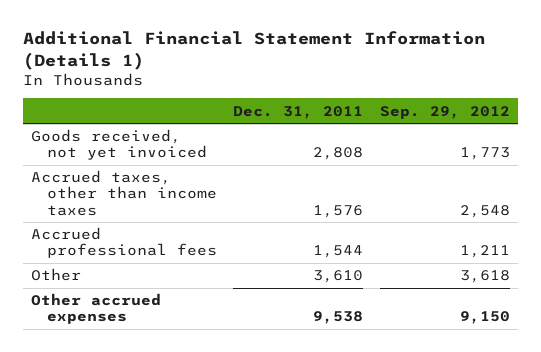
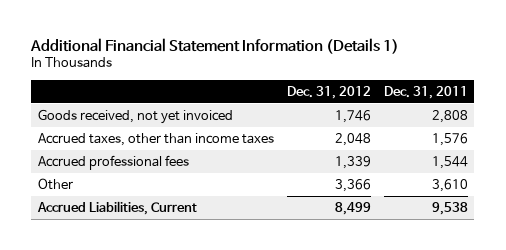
- | Dec. 31, 2011 | Sep. 29, 2012
+ | Dec. 31, 2012 | Dec. 31, 2011
- Other accrued expenses | 9,538 | 9,150
+ Accrued Liabilities, Current | 8,499 | 9,538

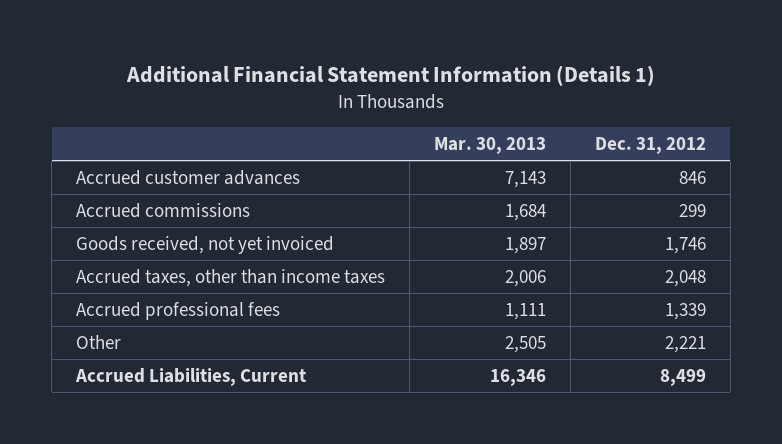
- | Dec. 31, 2012 | Dec. 31, 2011
+ | Mar. 30, 2013 | Dec. 31, 2012
+ Accrued customer advances | 7,143 | 846
+ Accrued commissions | 1,684 | 299
- Other | 3,366 | 3,610
+ Other | 2,505 | 2,221

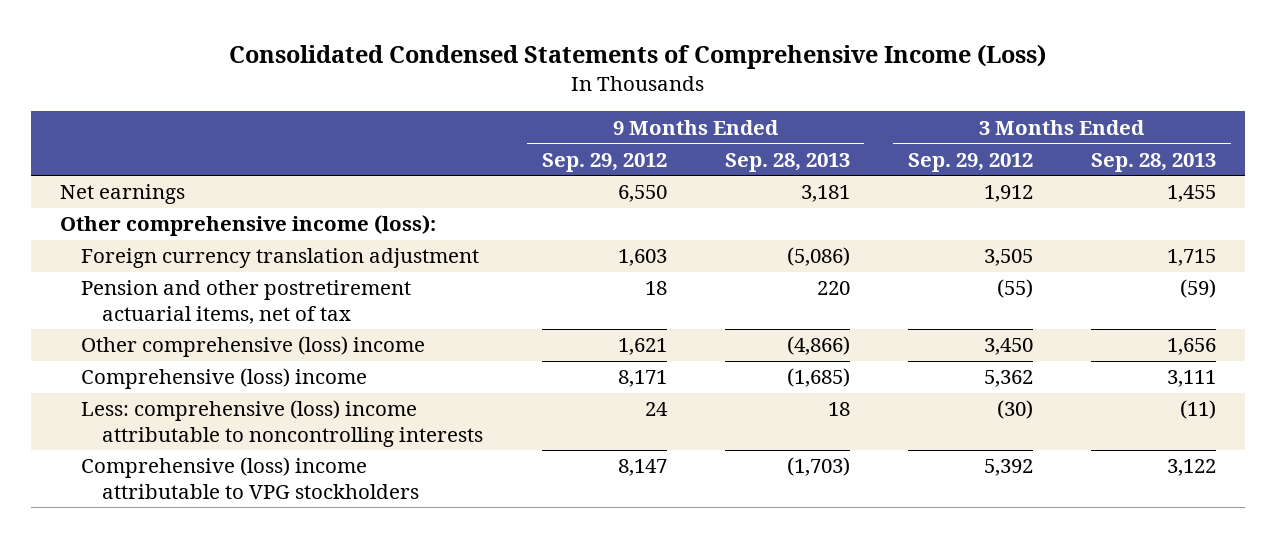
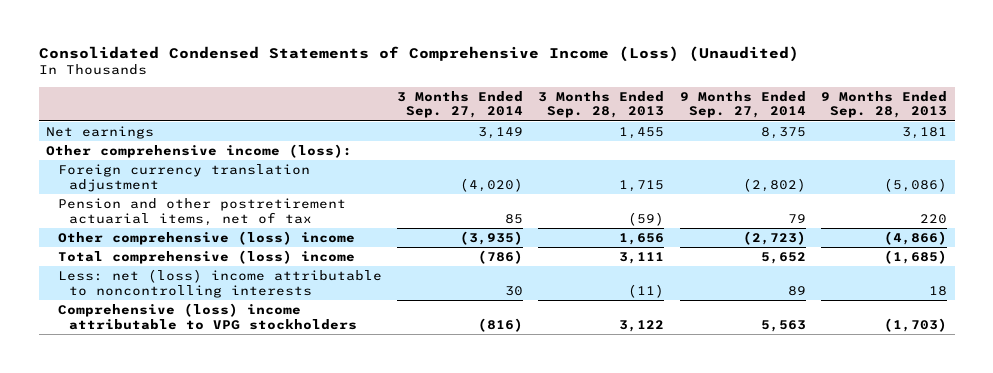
- Consolidated Condensed Statements of Comprehensive Income (Loss)
+ Consolidated Condensed Statements of Comprehensive Income (Loss) (Unaudited)
- | 9 Months Ended Sep. 29, 2012 | 9 Months Ended Sep. 28, 2013 | 3 Months Ended Sep. 29, 2012 | 3 Months Ended Sep. 28, 2013
+ | 3 Months Ended Sep. 27, 2014 | 3 Months Ended Sep. 28, 2013 | 9 Months Ended Sep. 27, 2014 | 9 Months Ended Sep. 28, 2013
- Comprehensive (loss) income | 8,171 | (1,685) | 5,362 | 3,111
- Less: comprehensive (loss) income attributable to noncontrolling interests | 24 | 18 | (30) | (11)
+ Total comprehensive (loss) income | (786) | 3,111 | 5,652 | (1,685)
+ Less: net (loss) income attributable to noncontrolling interests | 30 | (11) | 89 | 18

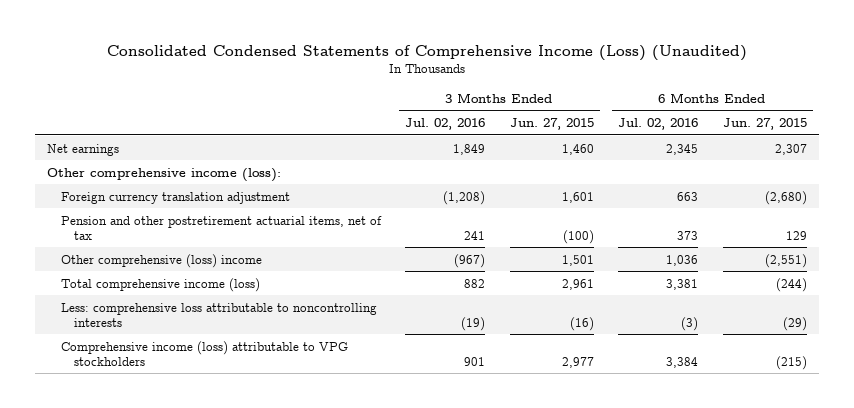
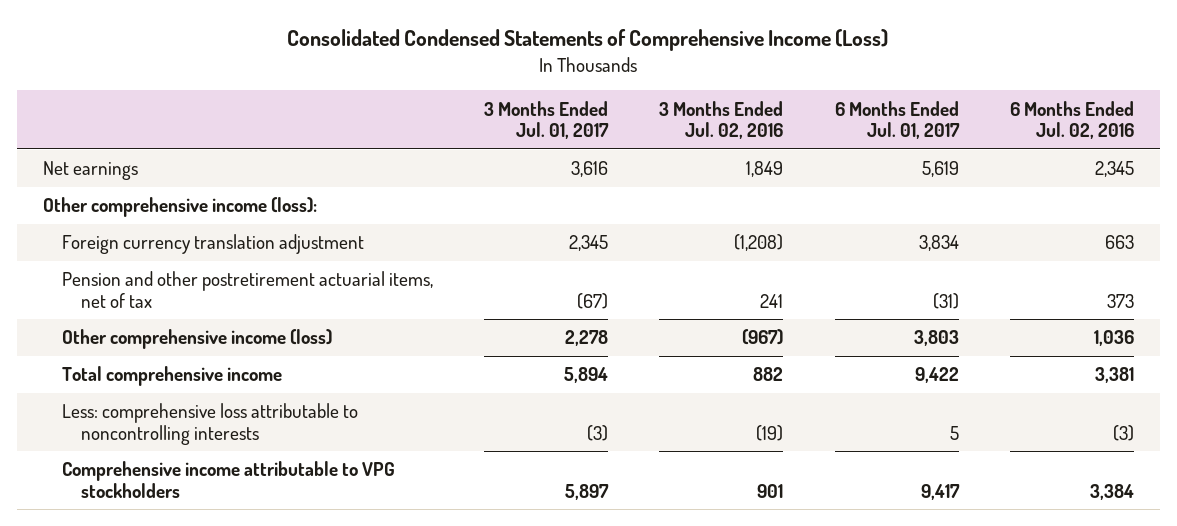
- Consolidated Condensed Statements of Comprehensive Income (Loss) (Unaudited)
+ Consolidated Condensed Statements of Comprehensive Income (Loss)
- | 3 Months Ended Jul. 02, 2016 | 3 Months Ended Jun. 27, 2015 | 6 Months Ended Jul. 02, 2016 | 6 Months Ended Jun. 27, 2015
+ | 3 Months Ended Jul. 01, 2017 | 3 Months Ended Jul. 02, 2016 | 6 Months Ended Jul. 01, 2017 | 6 Months Ended Jul. 02, 2016
- Other comprehensive (loss) income | (967) | 1,501 | 1,036 | (2,551)
- Total comprehensive income (loss) | 882 | 2,961 | 3,381 | (244)
+ Other comprehensive income (loss) | 2,278 | (967) | 3,803 | 1,036
+ Total comprehensive income | 5,894 | 882 | 9,422 | 3,381
- Comprehensive income (loss) attributable to VPG stockholders | 901 | 2,977 | 3,384 | (215)
+ Comprehensive income attributable to VPG stockholders | 5,897 | 901 | 9,417 | 3,384

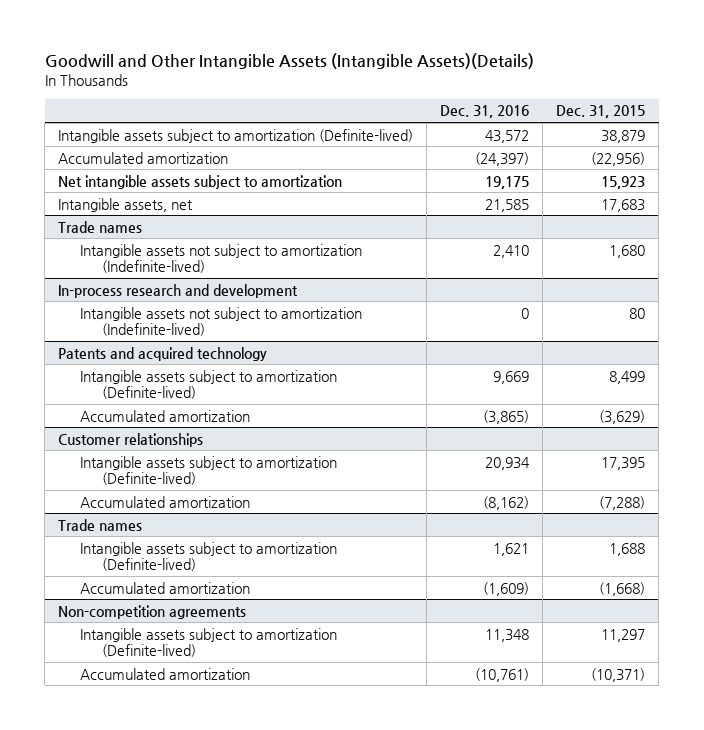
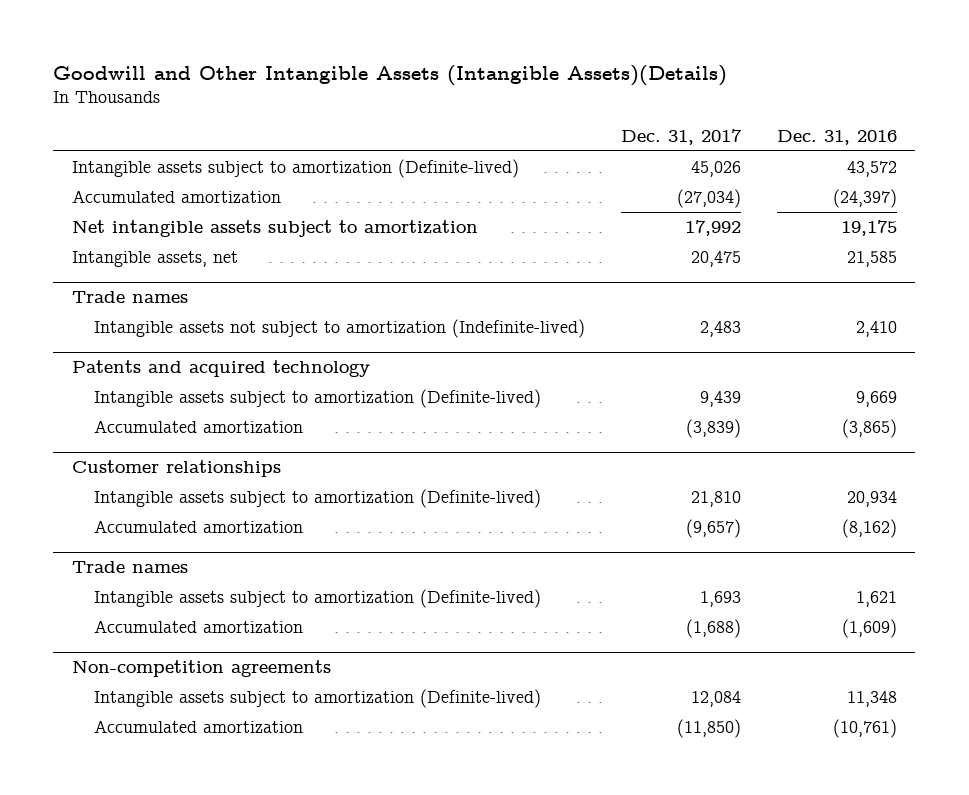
- | Dec. 31, 2016 | Dec. 31, 2015
+ | Dec. 31, 2017 | Dec. 31, 2016
- In-process research and development
- Intangible assets not subject to amortization (Indefinite-lived) | 0 | 80

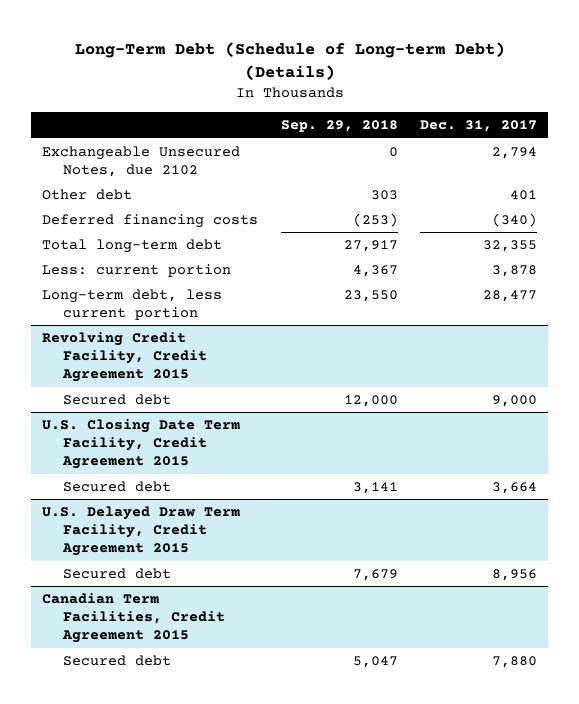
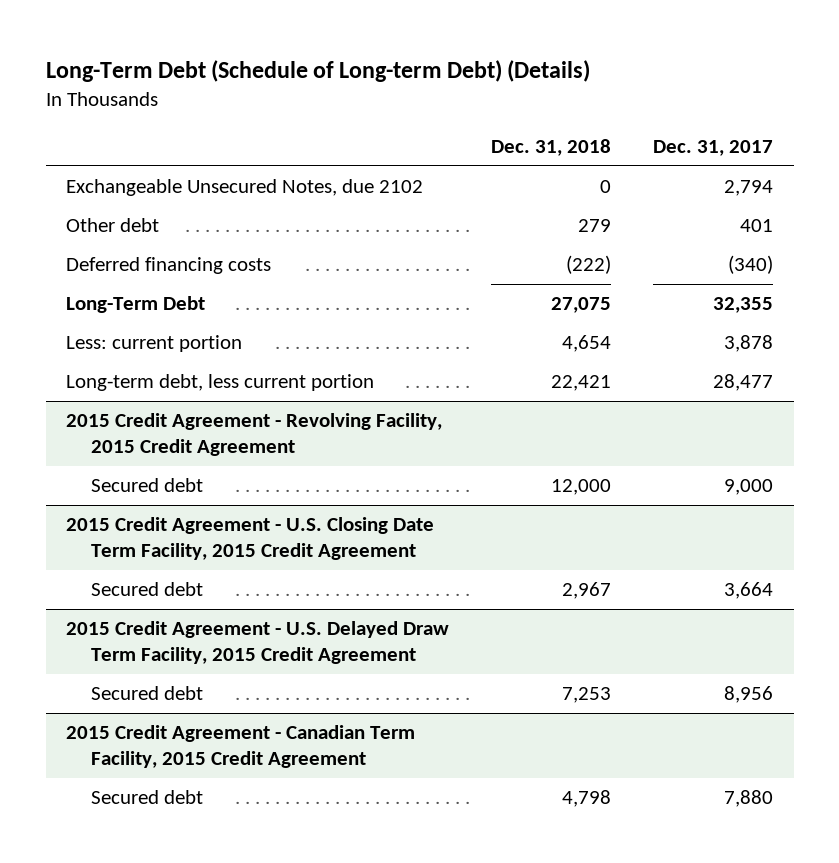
- | Sep. 29, 2018 | Dec. 31, 2017
+ | Dec. 31, 2018 | Dec. 31, 2017
- Total long-term debt | 27,917 | 32,355
+ Long-Term Debt | 27,075 | 32,355
- Revolving Credit Facility, Credit Agreement 2015
+ 2015 Credit Agreement - Revolving Facility, 2015 Credit Agreement
- U.S. Closing Date Term Facility, Credit Agreement 2015
+ 2015 Credit Agreement - U.S. Closing Date Term Facility, 2015 Credit Agreement
- U.S. Delayed Draw Term Facility, Credit Agreement 2015
+ 2015 Credit Agreement - U.S. Delayed Draw Term Facility, 2015 Credit Agreement
- Canadian Term Facilities, Credit Agreement 2015
+ 2015 Credit Agreement - Canadian Term Facility, 2015 Credit Agreement

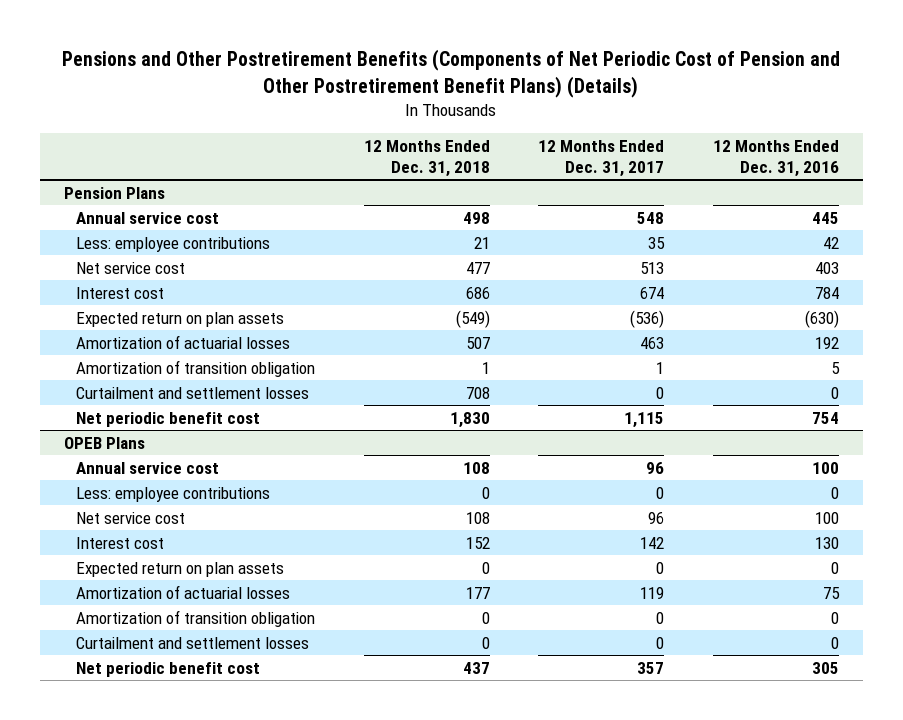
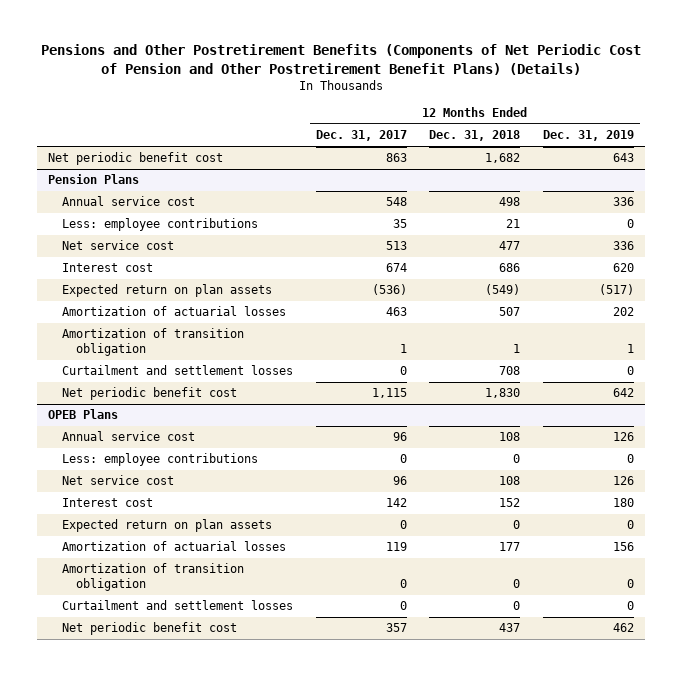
- | 12 Months Ended Dec. 31, 2018 | 12 Months Ended Dec. 31, 2017 | 12 Months Ended Dec. 31, 2016
+ | 12 Months Ended Dec. 31, 2017 | 12 Months Ended Dec. 31, 2018 | 12 Months Ended Dec. 31, 2019
+ Net periodic benefit cost | 863 | 1,682 | 643

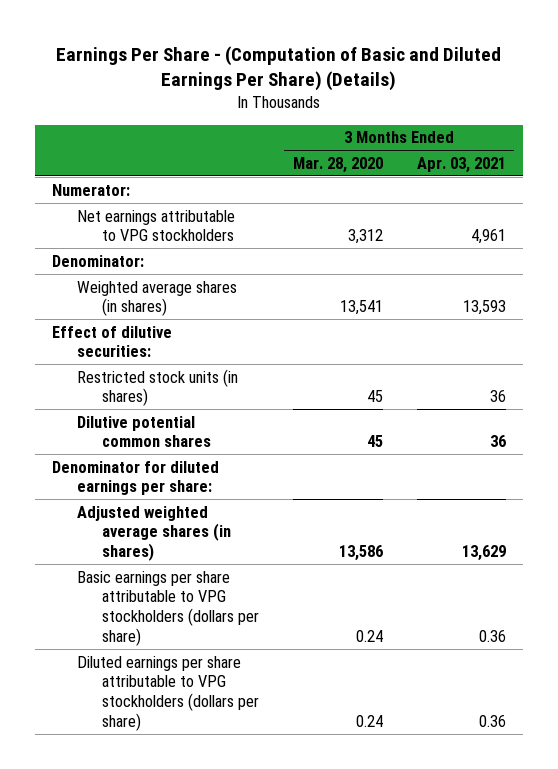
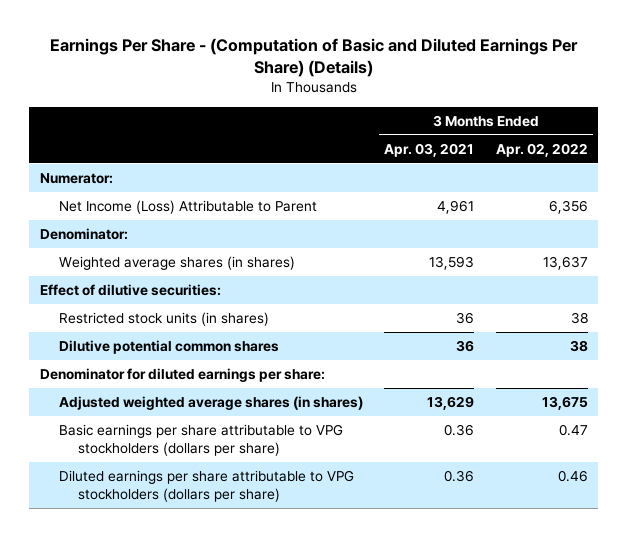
- | 3 Months Ended Mar. 28, 2020 | 3 Months Ended Apr. 03, 2021
+ | 3 Months Ended Apr. 03, 2021 | 3 Months Ended Apr. 02, 2022
- Net earnings attributable to VPG stockholders | 3,312 | 4,961
+ Net Income (Loss) Attributable to Parent | 4,961 | 6,356

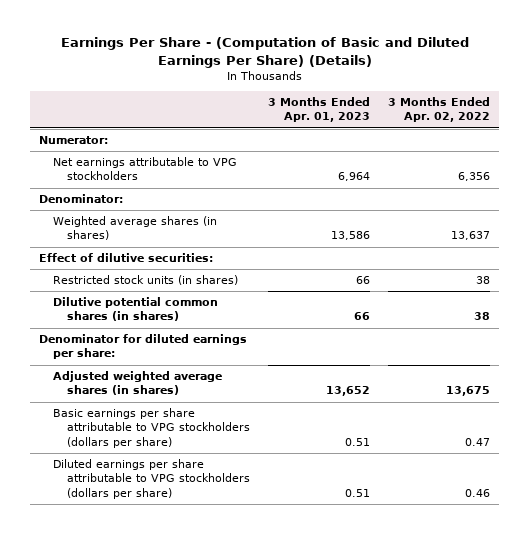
- | 3 Months Ended Apr. 03, 2021 | 3 Months Ended Apr. 02, 2022
+ | 3 Months Ended Apr. 01, 2023 | 3 Months Ended Apr. 02, 2022
- Net Income (Loss) Attributable to Parent | 4,961 | 6,356
+ Net earnings attributable to VPG stockholders | 6,964 | 6,356
- Dilutive potential common shares | 36 | 38
+ Dilutive potential common shares (in shares) | 66 | 38

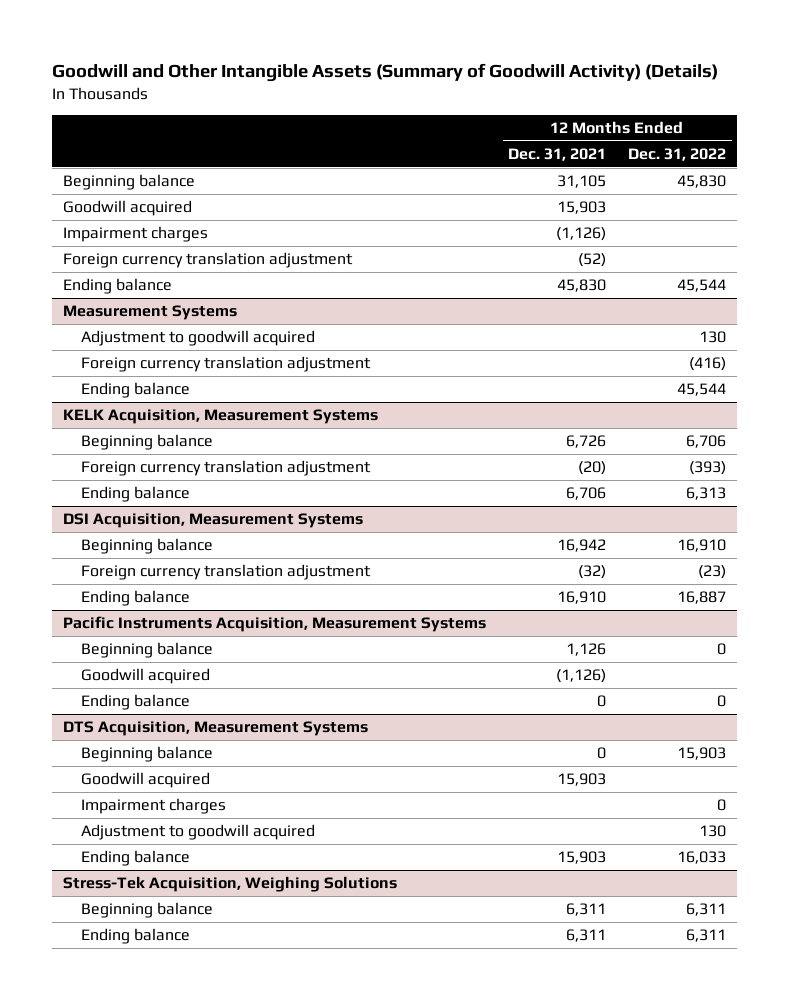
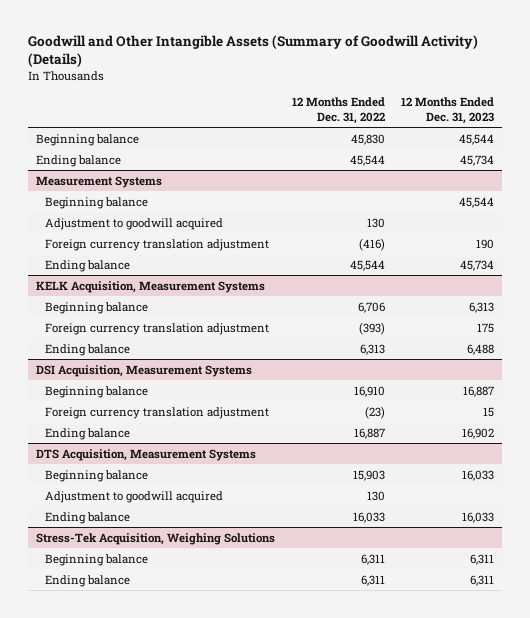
- | 12 Months Ended Dec. 31, 2021 | 12 Months Ended Dec. 31, 2022
+ | 12 Months Ended Dec. 31, 2022 | 12 Months Ended Dec. 31, 2023
- Goodwill acquired | 15,903 |
- Impairment charges | (1,126) |
- Foreign currency translation adjustment | (52) |
@ Measurement Systems
+ Beginning balance | | 45,544
- Pacific Instruments Acquisition, Measurement Systems
- Beginning balance | 1,126 | 0
- Goodwill acquired | (1,126) |
- Ending balance | 0 | 0
@ DTS Acquisition, Measurement Systems
- Goodwill acquired | 15,903 |
- Impairment charges | | 0

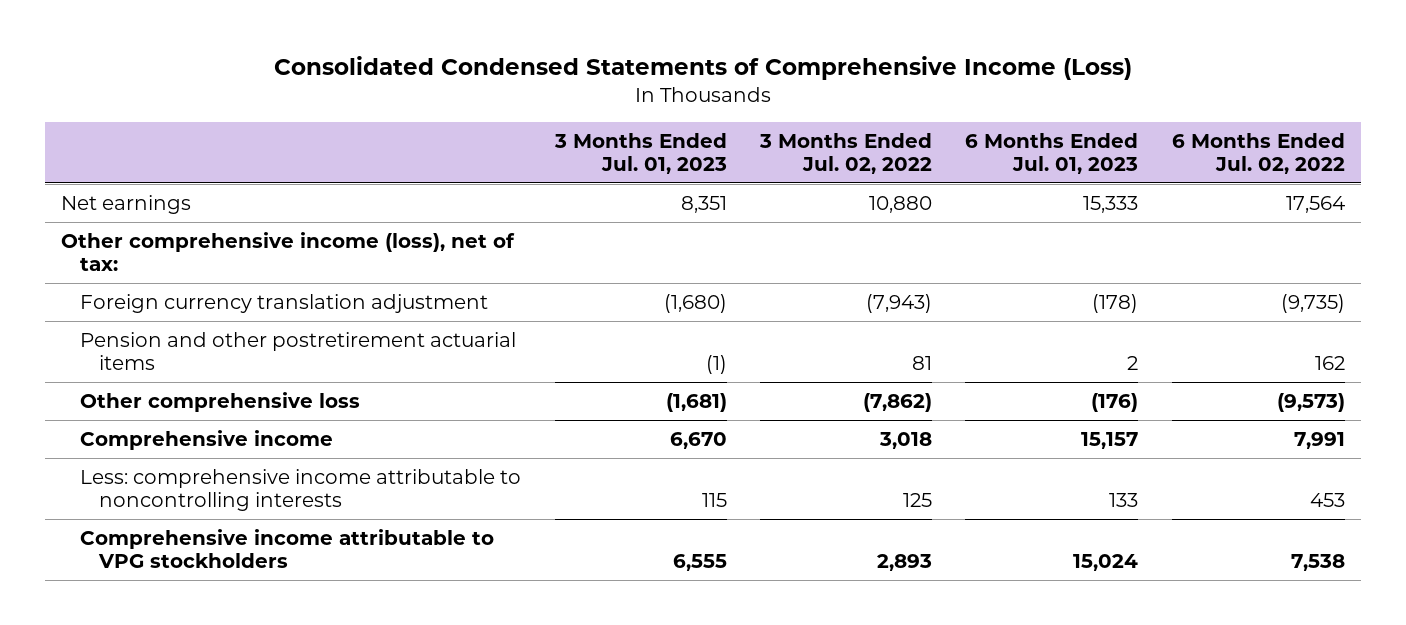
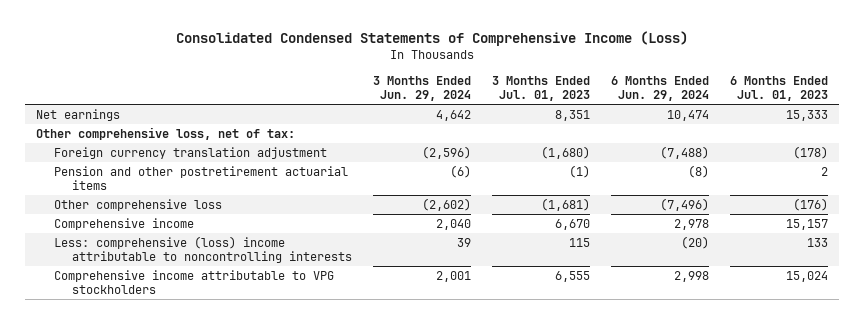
- | 3 Months Ended Jul. 01, 2023 | 3 Months Ended Jul. 02, 2022 | 6 Months Ended Jul. 01, 2023 | 6 Months Ended Jul. 02, 2022
+ | 3 Months Ended Jun. 29, 2024 | 3 Months Ended Jul. 01, 2023 | 6 Months Ended Jun. 29, 2024 | 6 Months Ended Jul. 01, 2023
- Other comprehensive income (loss), net of tax:
+ Other comprehensive loss, net of tax:
- Less: comprehensive income attributable to noncontrolling interests | 115 | 125 | 133 | 453
+ Less: comprehensive (loss) income attributable to noncontrolling interests | 39 | 115 | (20) | 133

